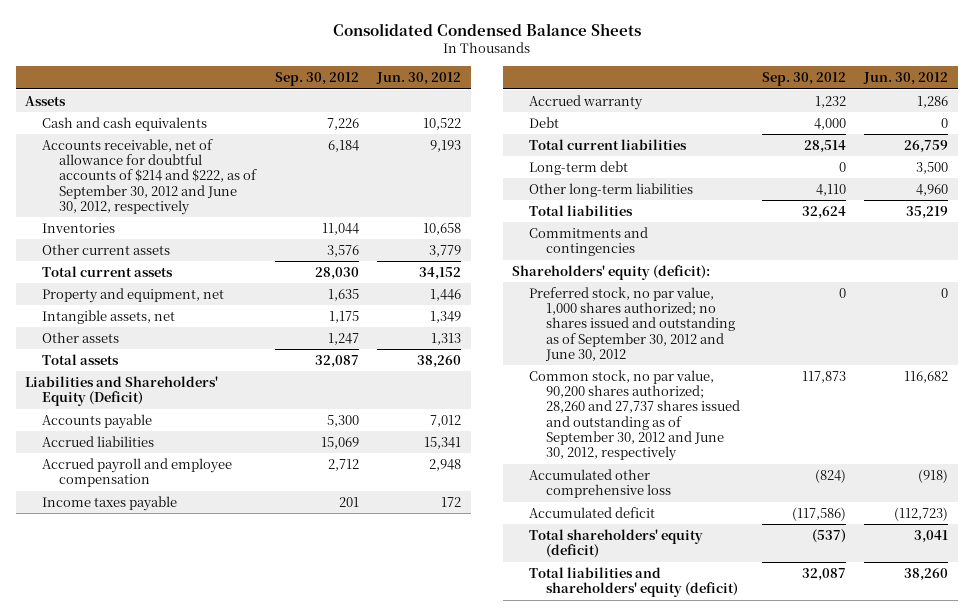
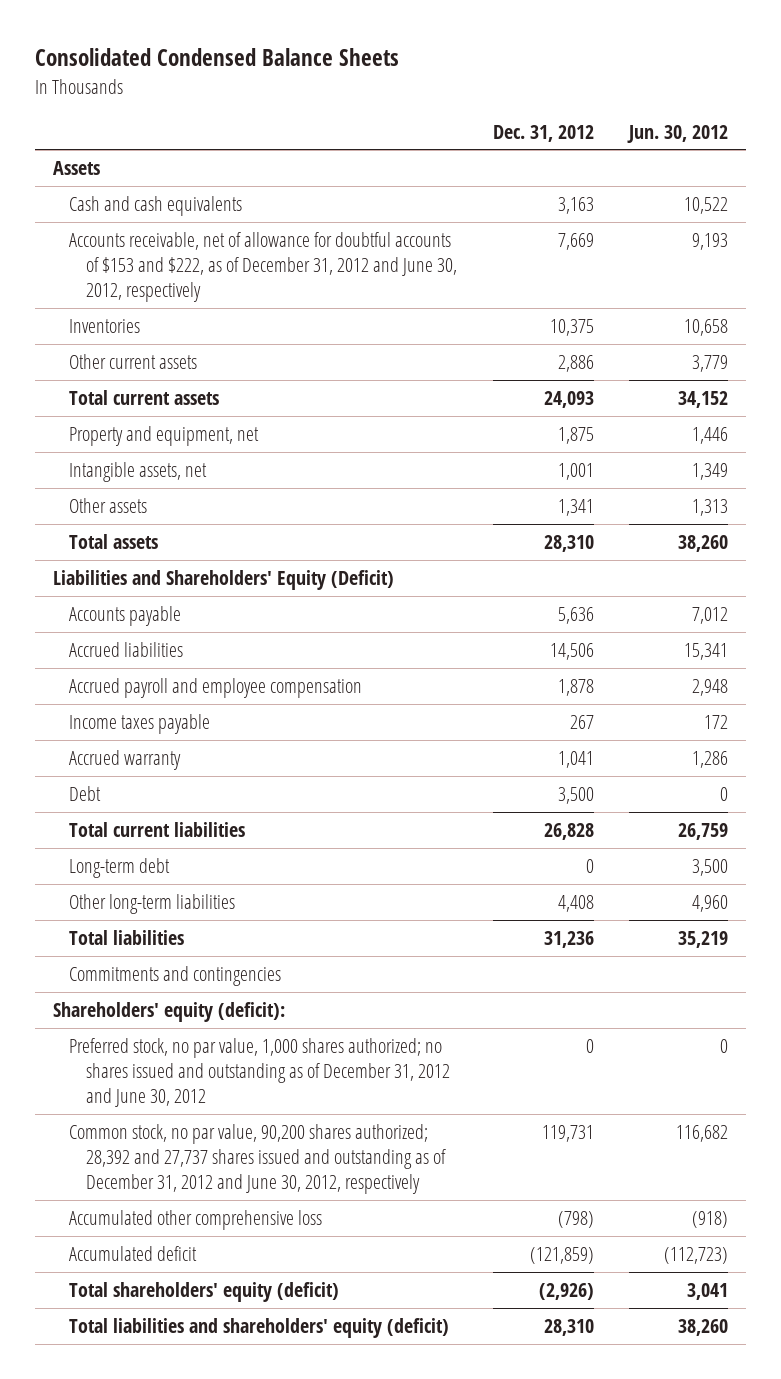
- | Sep. 30, 2012 | Jun. 30, 2012
+ | Dec. 31, 2012 | Jun. 30, 2012
- Accounts receivable, net of allowance for doubtful accounts of $214 and $222, as of September 30, 2012 and June 30, 2012, respectively | 6,184 | 9,193
+ Accounts receivable, net of allowance for doubtful accounts of $153 and $222, as of December 31, 2012 and June 30, 2012, respectively | 7,669 | 9,193
- Preferred stock, no par value, 1,000 shares authorized; no shares issued and outstanding as of September 30, 2012 and June 30, 2012 | 0 | 0
- Common stock, no par value, 90,200 shares authorized; 28,260 and 27,737 shares issued and outstanding as of September 30, 2012 and June 30, 2012, respectively | 117,873 | 116,682
+ Preferred stock, no par value, 1,000 shares authorized; no shares issued and outstanding as of December 31, 2012 and June 30, 2012 | 0 | 0
+ Common stock, no par value, 90,200 shares authorized; 28,392 and 27,737 shares issued and outstanding as of December 31, 2012 and June 30, 2012, respectively | 119,731 | 116,682

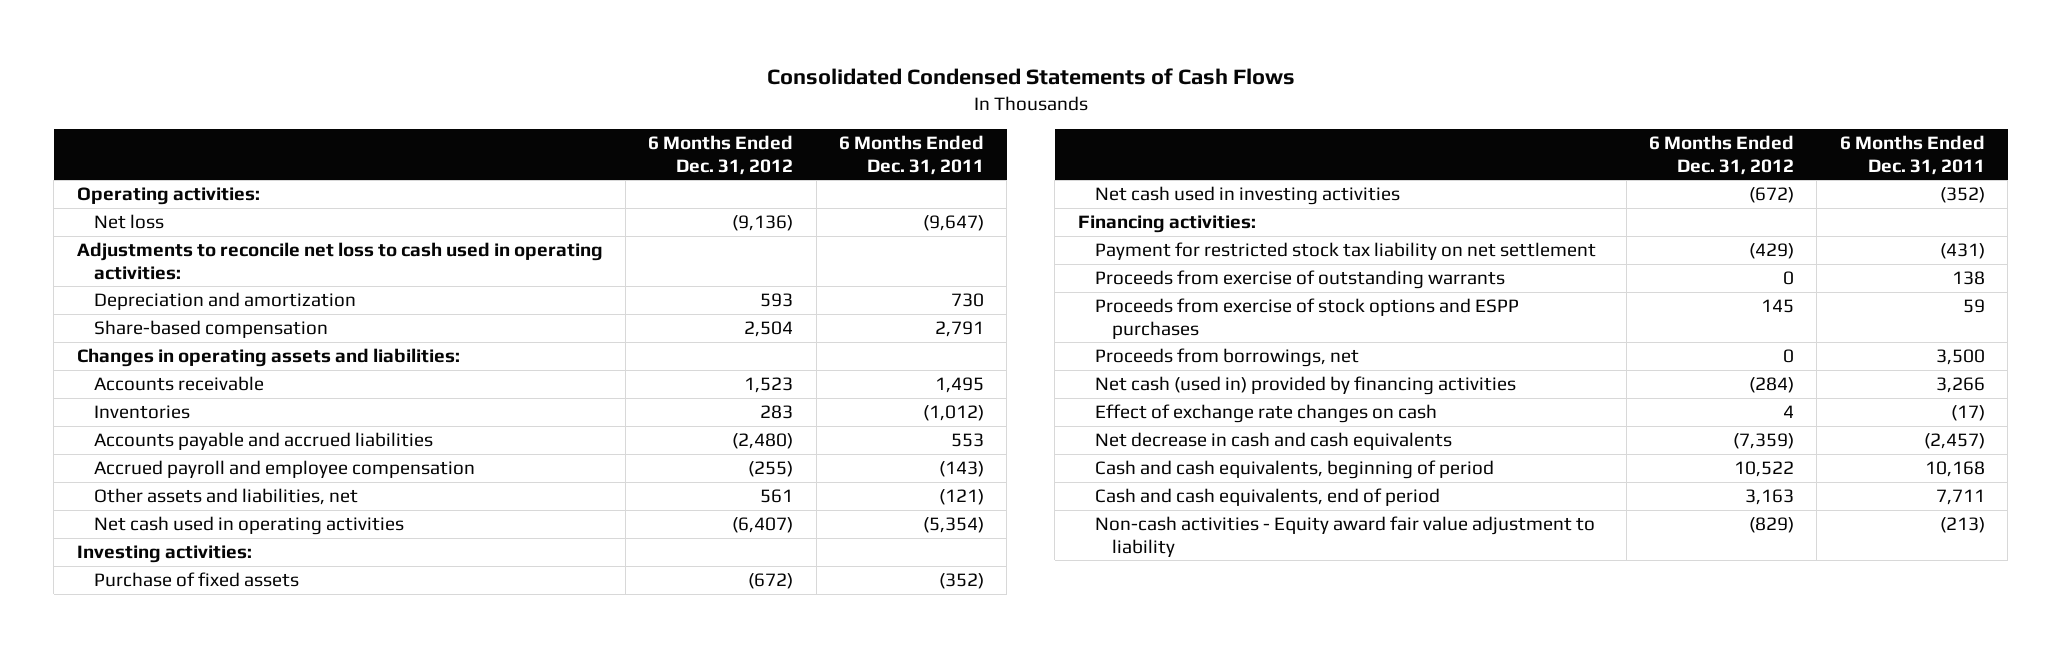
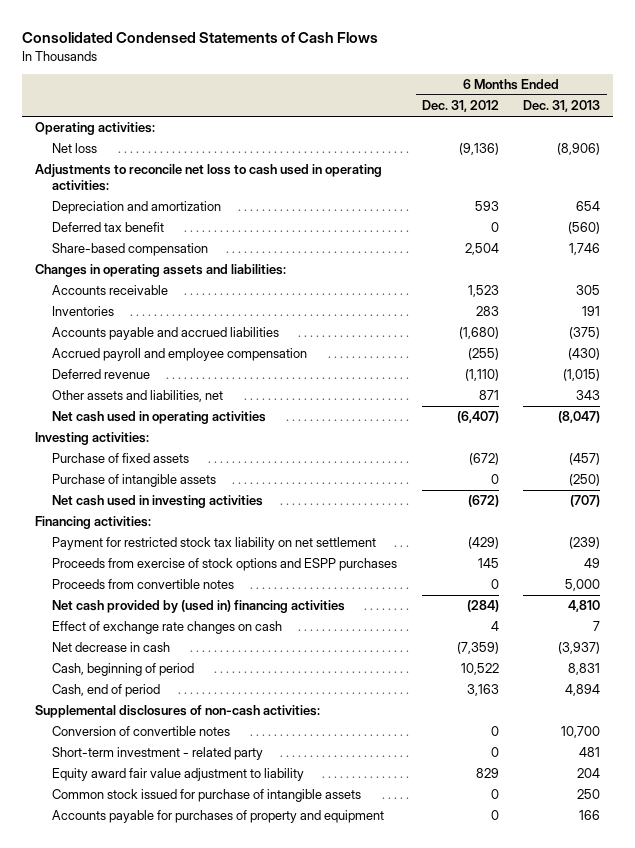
- | 6 Months Ended Dec. 31, 2012 | 6 Months Ended Dec. 31, 2011
+ | 6 Months Ended Dec. 31, 2012 | 6 Months Ended Dec. 31, 2013
+ Deferred tax benefit | 0 | (560)
- Accounts payable and accrued liabilities | (2,480) | 553
+ Accounts payable and accrued liabilities | (1,680) | (375)
- Other assets and liabilities, net | 561 | (121)
+ Deferred revenue | (1,110) | (1,015)
+ Other assets and liabilities, net | 871 | 343
+ Purchase of intangible assets | 0 | (250)
- Proceeds from exercise of outstanding warrants | 0 | 138
- Proceeds from borrowings, net | 0 | 3,500
- Net cash (used in) provided by financing activities | (284) | 3,266
+ Proceeds from convertible notes | 0 | 5,000
+ Net cash provided by (used in) financing activities | (284) | 4,810
- Net decrease in cash and cash equivalents | (7,359) | (2,457)
- Cash and cash equivalents, beginning of period | 10,522 | 10,168
- Cash and cash equivalents, end of period | 3,163 | 7,711
- Non-cash activities - Equity award fair value adjustment to liability | (829) | (213)
+ Net decrease in cash | (7,359) | (3,937)
+ Cash, beginning of period | 10,522 | 8,831
+ Cash, end of period | 3,163 | 4,894
+ Supplemental disclosures of non-cash activities:
+ Conversion of convertible notes | 0 | 10,700
+ Short-term investment - related party | 0 | 481
+ Equity award fair value adjustment to liability | 829 | 204
+ Common stock issued for purchase of intangible assets | 0 | 250
+ Accounts payable for purchases of property and equipment | 0 | 166

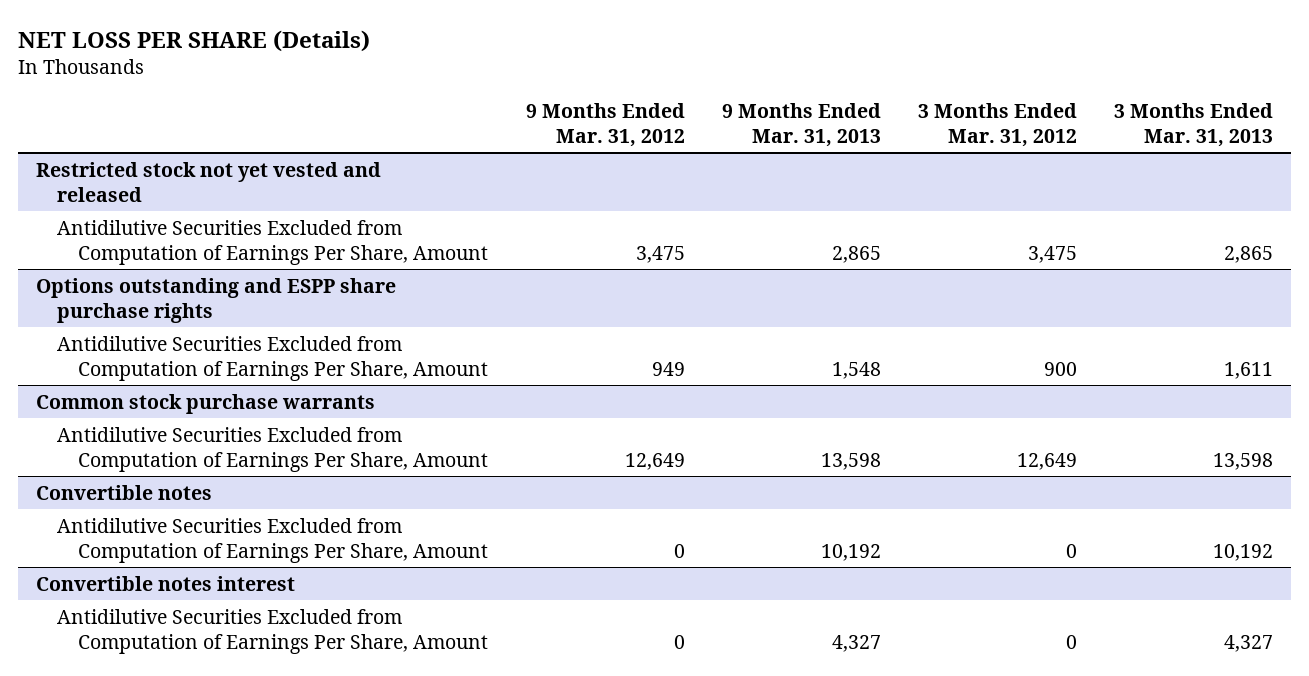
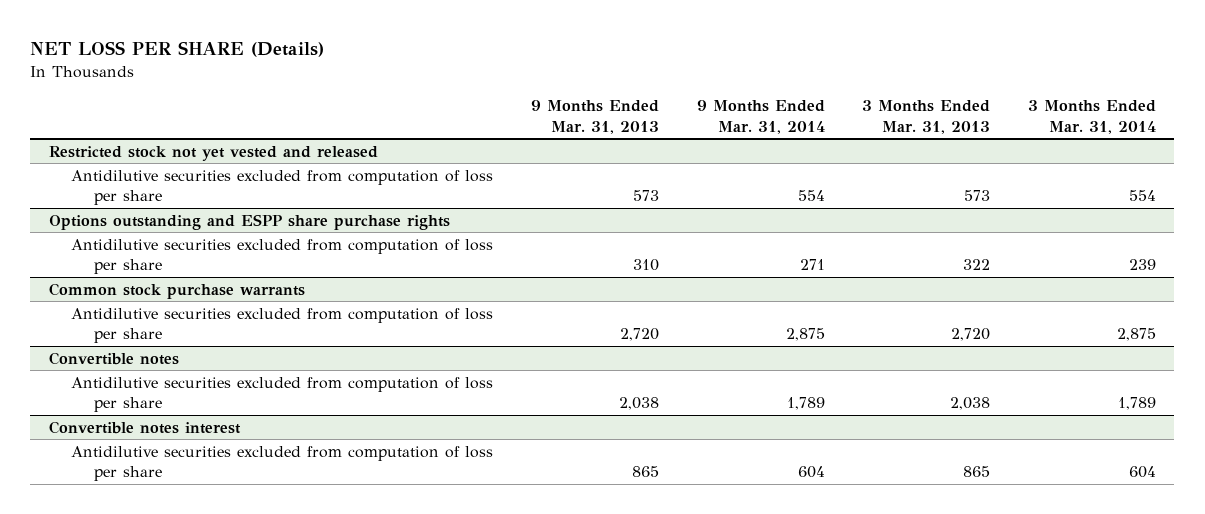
- | 9 Months Ended Mar. 31, 2012 | 9 Months Ended Mar. 31, 2013 | 3 Months Ended Mar. 31, 2012 | 3 Months Ended Mar. 31, 2013
+ | 9 Months Ended Mar. 31, 2013 | 9 Months Ended Mar. 31, 2014 | 3 Months Ended Mar. 31, 2013 | 3 Months Ended Mar. 31, 2014
@ Restricted stock not yet vested and released
- Antidilutive Securities Excluded from Computation of Earnings Per Share, Amount | 3,475 | 2,865 | 3,475 | 2,865
+ Antidilutive securities excluded from computation of loss per share | 573 | 554 | 573 | 554
@ Options outstanding and ESPP share purchase rights
- Antidilutive Securities Excluded from Computation of Earnings Per Share, Amount | 949 | 1,548 | 900 | 1,611
+ Antidilutive securities excluded from computation of loss per share | 310 | 271 | 322 | 239
@ Common stock purchase warrants
- Antidilutive Securities Excluded from Computation of Earnings Per Share, Amount | 12,649 | 13,598 | 12,649 | 13,598
+ Antidilutive securities excluded from computation of loss per share | 2,720 | 2,875 | 2,720 | 2,875
@ Convertible notes
- Antidilutive Securities Excluded from Computation of Earnings Per Share, Amount | 0 | 10,192 | 0 | 10,192
+ Antidilutive securities excluded from computation of loss per share | 2,038 | 1,789 | 2,038 | 1,789
@ Convertible notes interest
- Antidilutive Securities Excluded from Computation of Earnings Per Share, Amount | 0 | 4,327 | 0 | 4,327
+ Antidilutive securities excluded from computation of loss per share | 865 | 604 | 865 | 604

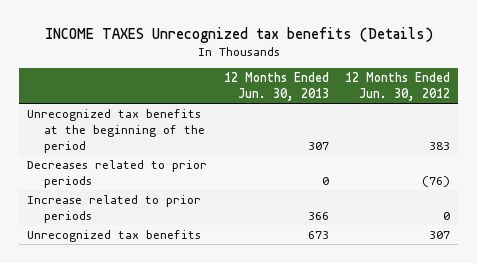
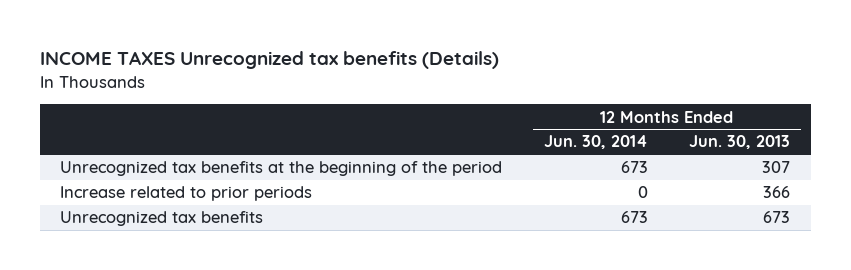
- | 12 Months Ended Jun. 30, 2013 | 12 Months Ended Jun. 30, 2012
+ | 12 Months Ended Jun. 30, 2014 | 12 Months Ended Jun. 30, 2013
- Decreases related to prior periods | 0 | (76)

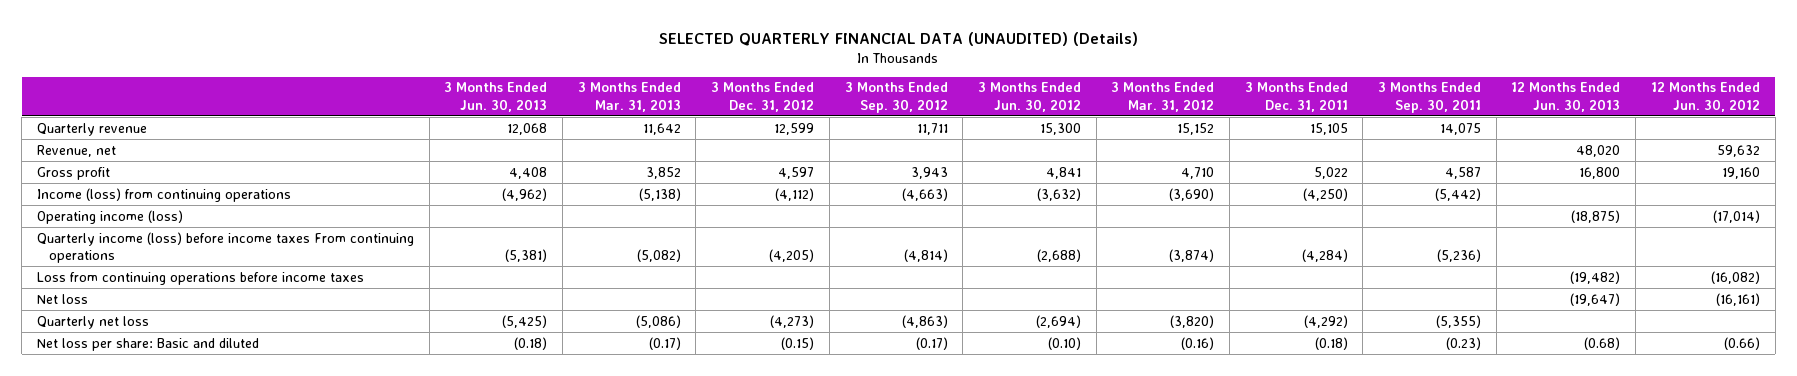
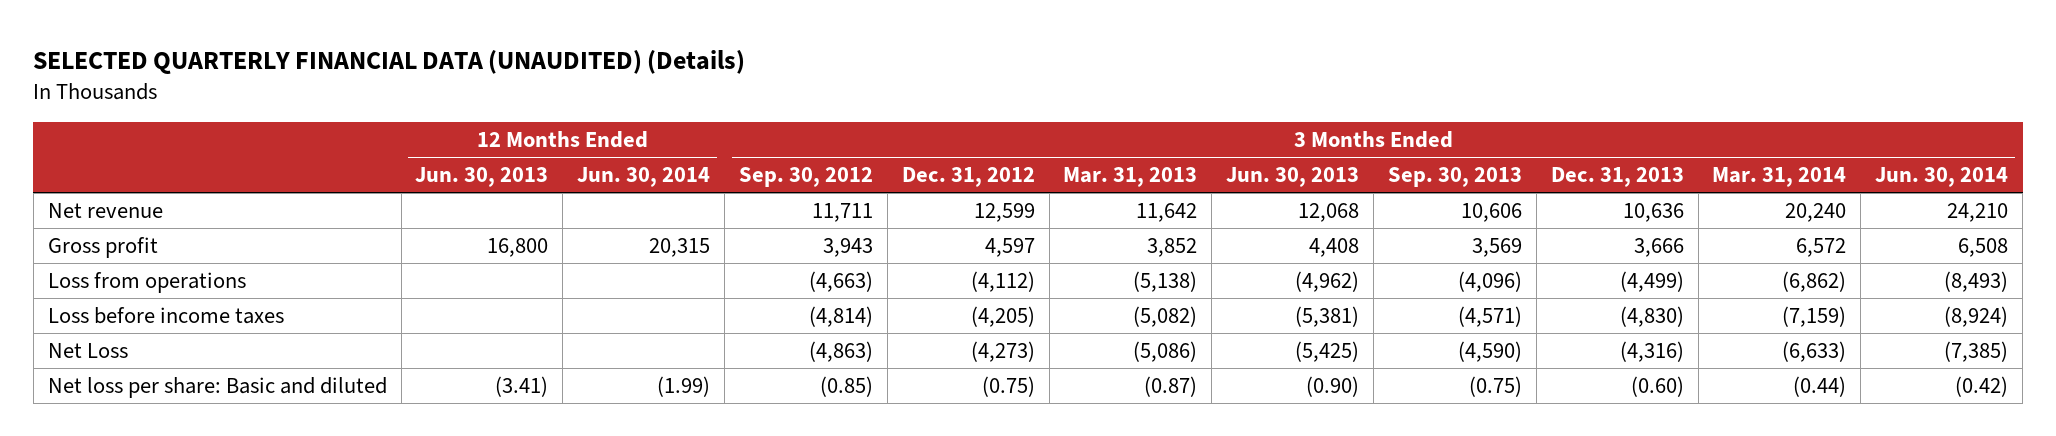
- | 3 Months Ended Jun. 30, 2013 | 3 Months Ended Mar. 31, 2013 | 3 Months Ended Dec. 31, 2012 | 3 Months Ended Sep. 30, 2012 | 3 Months Ended Jun. 30, 2012 | 3 Months Ended Mar. 31, 2012 | 3 Months Ended Dec. 31, 2011 | 3 Months Ended Sep. 30, 2011 | 12 Months Ended Jun. 30, 2013 | 12 Months Ended Jun. 30, 2012
+ | 12 Months Ended Jun. 30, 2013 | 12 Months Ended Jun. 30, 2014 | 3 Months Ended Sep. 30, 2012 | 3 Months Ended Dec. 31, 2012 | 3 Months Ended Mar. 31, 2013 | 3 Months Ended Jun. 30, 2013 | 3 Months Ended Sep. 30, 2013 | 3 Months Ended Dec. 31, 2013 | 3 Months Ended Mar. 31, 2014 | 3 Months Ended Jun. 30, 2014
- Quarterly revenue | 12,068 | 11,642 | 12,599 | 11,711 | 15,300 | 15,152 | 15,105 | 14,075 | |
- Revenue, net | | | | | | | | | 48,020 | 59,632
+ Net revenue | | | 11,711 | 12,599 | 11,642 | 12,068 | 10,606 | 10,636 | 20,240 | 24,210
- Income (loss) from continuing operations | (4,962) | (5,138) | (4,112) | (4,663) | (3,632) | (3,690) | (4,250) | (5,442) | |
- Operating income (loss) | | | | | | | | | (18,875) | (17,014)
- Quarterly income (loss) before income taxes From continuing operations | (5,381) | (5,082) | (4,205) | (4,814) | (2,688) | (3,874) | (4,284) | (5,236) | |
- Loss from continuing operations before income taxes | | | | | | | | | (19,482) | (16,082)
- Net loss | | | | | | | | | (19,647) | (16,161)
- Quarterly net loss | (5,425) | (5,086) | (4,273) | (4,863) | (2,694) | (3,820) | (4,292) | (5,355) | |
- Net loss per share: Basic and diluted | (0.18) | (0.17) | (0.15) | (0.17) | (0.10) | (0.16) | (0.18) | (0.23) | (0.68) | (0.66)
+ Loss from operations | | | (4,663) | (4,112) | (5,138) | (4,962) | (4,096) | (4,499) | (6,862) | (8,493)
+ Loss before income taxes | | | (4,814) | (4,205) | (5,082) | (5,381) | (4,571) | (4,830) | (7,159) | (8,924)
+ Net Loss | | | (4,863) | (4,273) | (5,086) | (5,425) | (4,590) | (4,316) | (6,633) | (7,385)
+ Net loss per share: Basic and diluted | (3.41) | (1.99) | (0.85) | (0.75) | (0.87) | (0.90) | (0.75) | (0.60) | (0.44) | (0.42)

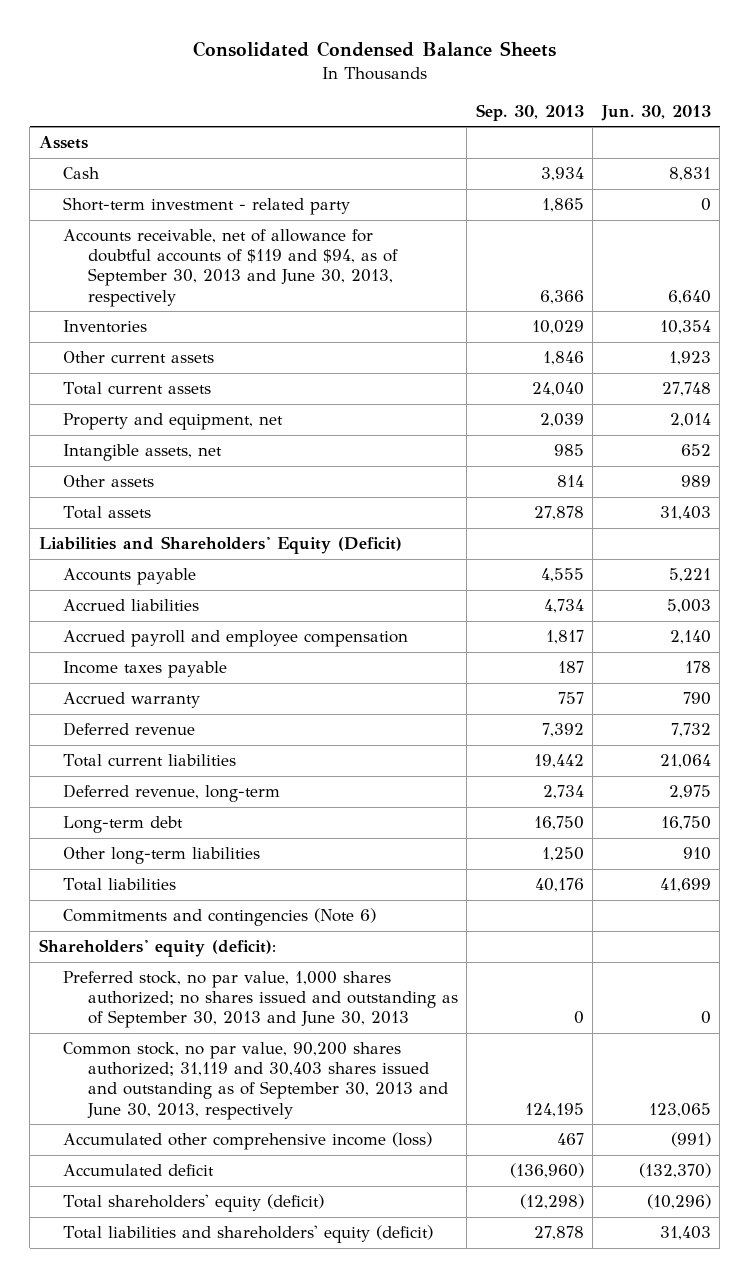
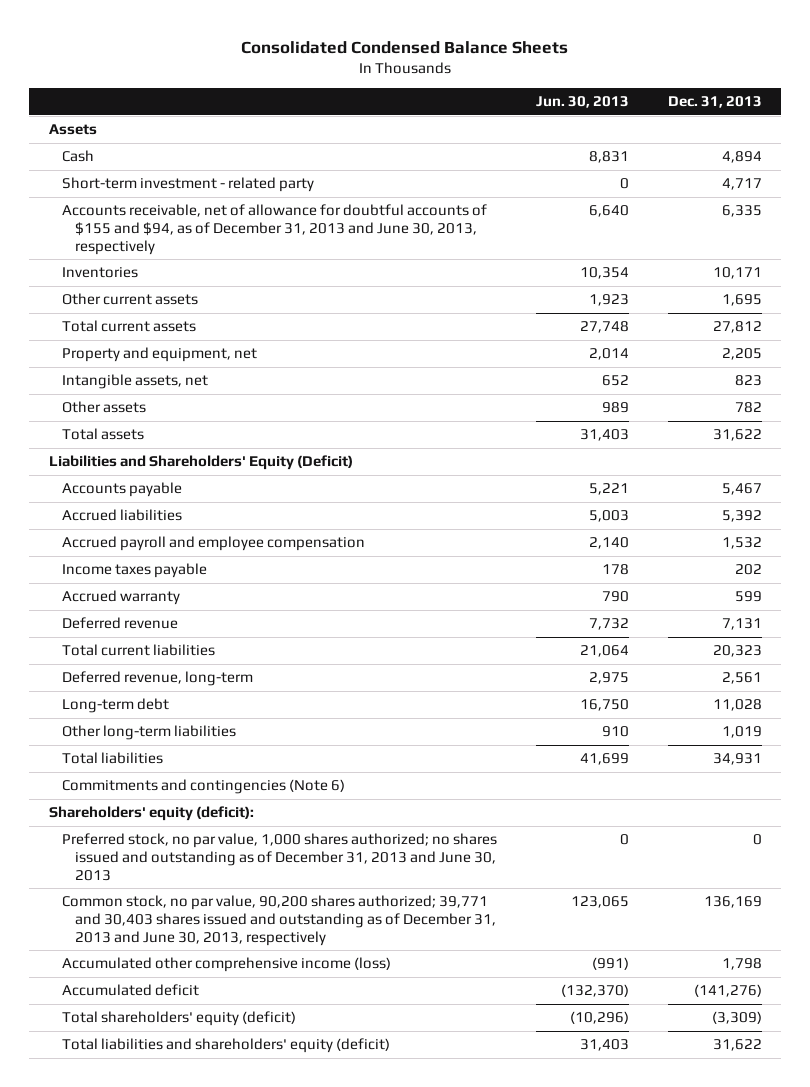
- | Sep. 30, 2013 | Jun. 30, 2013
+ | Jun. 30, 2013 | Dec. 31, 2013
- Accounts receivable, net of allowance for doubtful accounts of $119 and $94, as of September 30, 2013 and June 30, 2013, respectively | 6,366 | 6,640
+ Accounts receivable, net of allowance for doubtful accounts of $155 and $94, as of December 31, 2013 and June 30, 2013, respectively | 6,640 | 6,335
- Preferred stock, no par value, 1,000 shares authorized; no shares issued and outstanding as of September 30, 2013 and June 30, 2013 | 0 | 0
- Common stock, no par value, 90,200 shares authorized; 31,119 and 30,403 shares issued and outstanding as of September 30, 2013 and June 30, 2013, respectively | 124,195 | 123,065
+ Preferred stock, no par value, 1,000 shares authorized; no shares issued and outstanding as of December 31, 2013 and June 30, 2013 | 0 | 0
+ Common stock, no par value, 90,200 shares authorized; 39,771 and 30,403 shares issued and outstanding as of December 31, 2013 and June 30, 2013, respectively | 123,065 | 136,169

